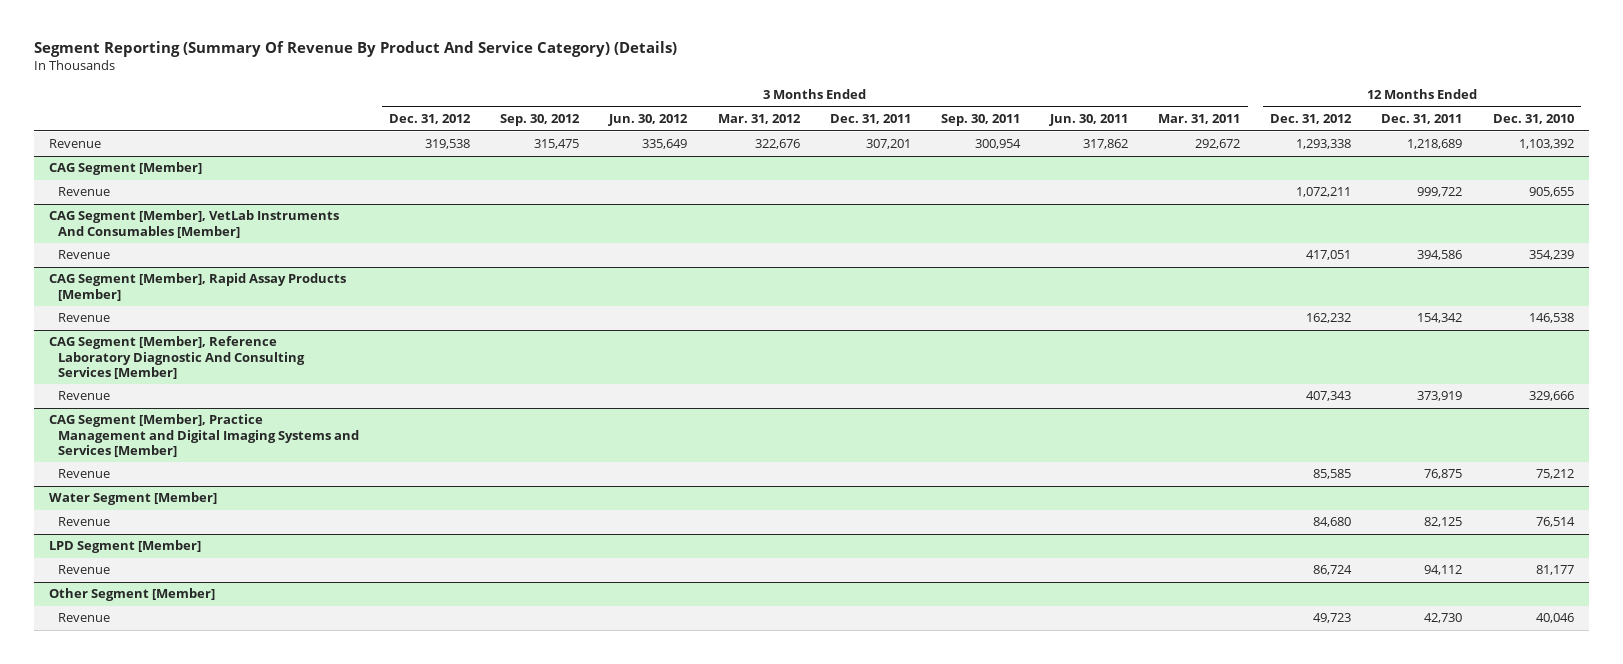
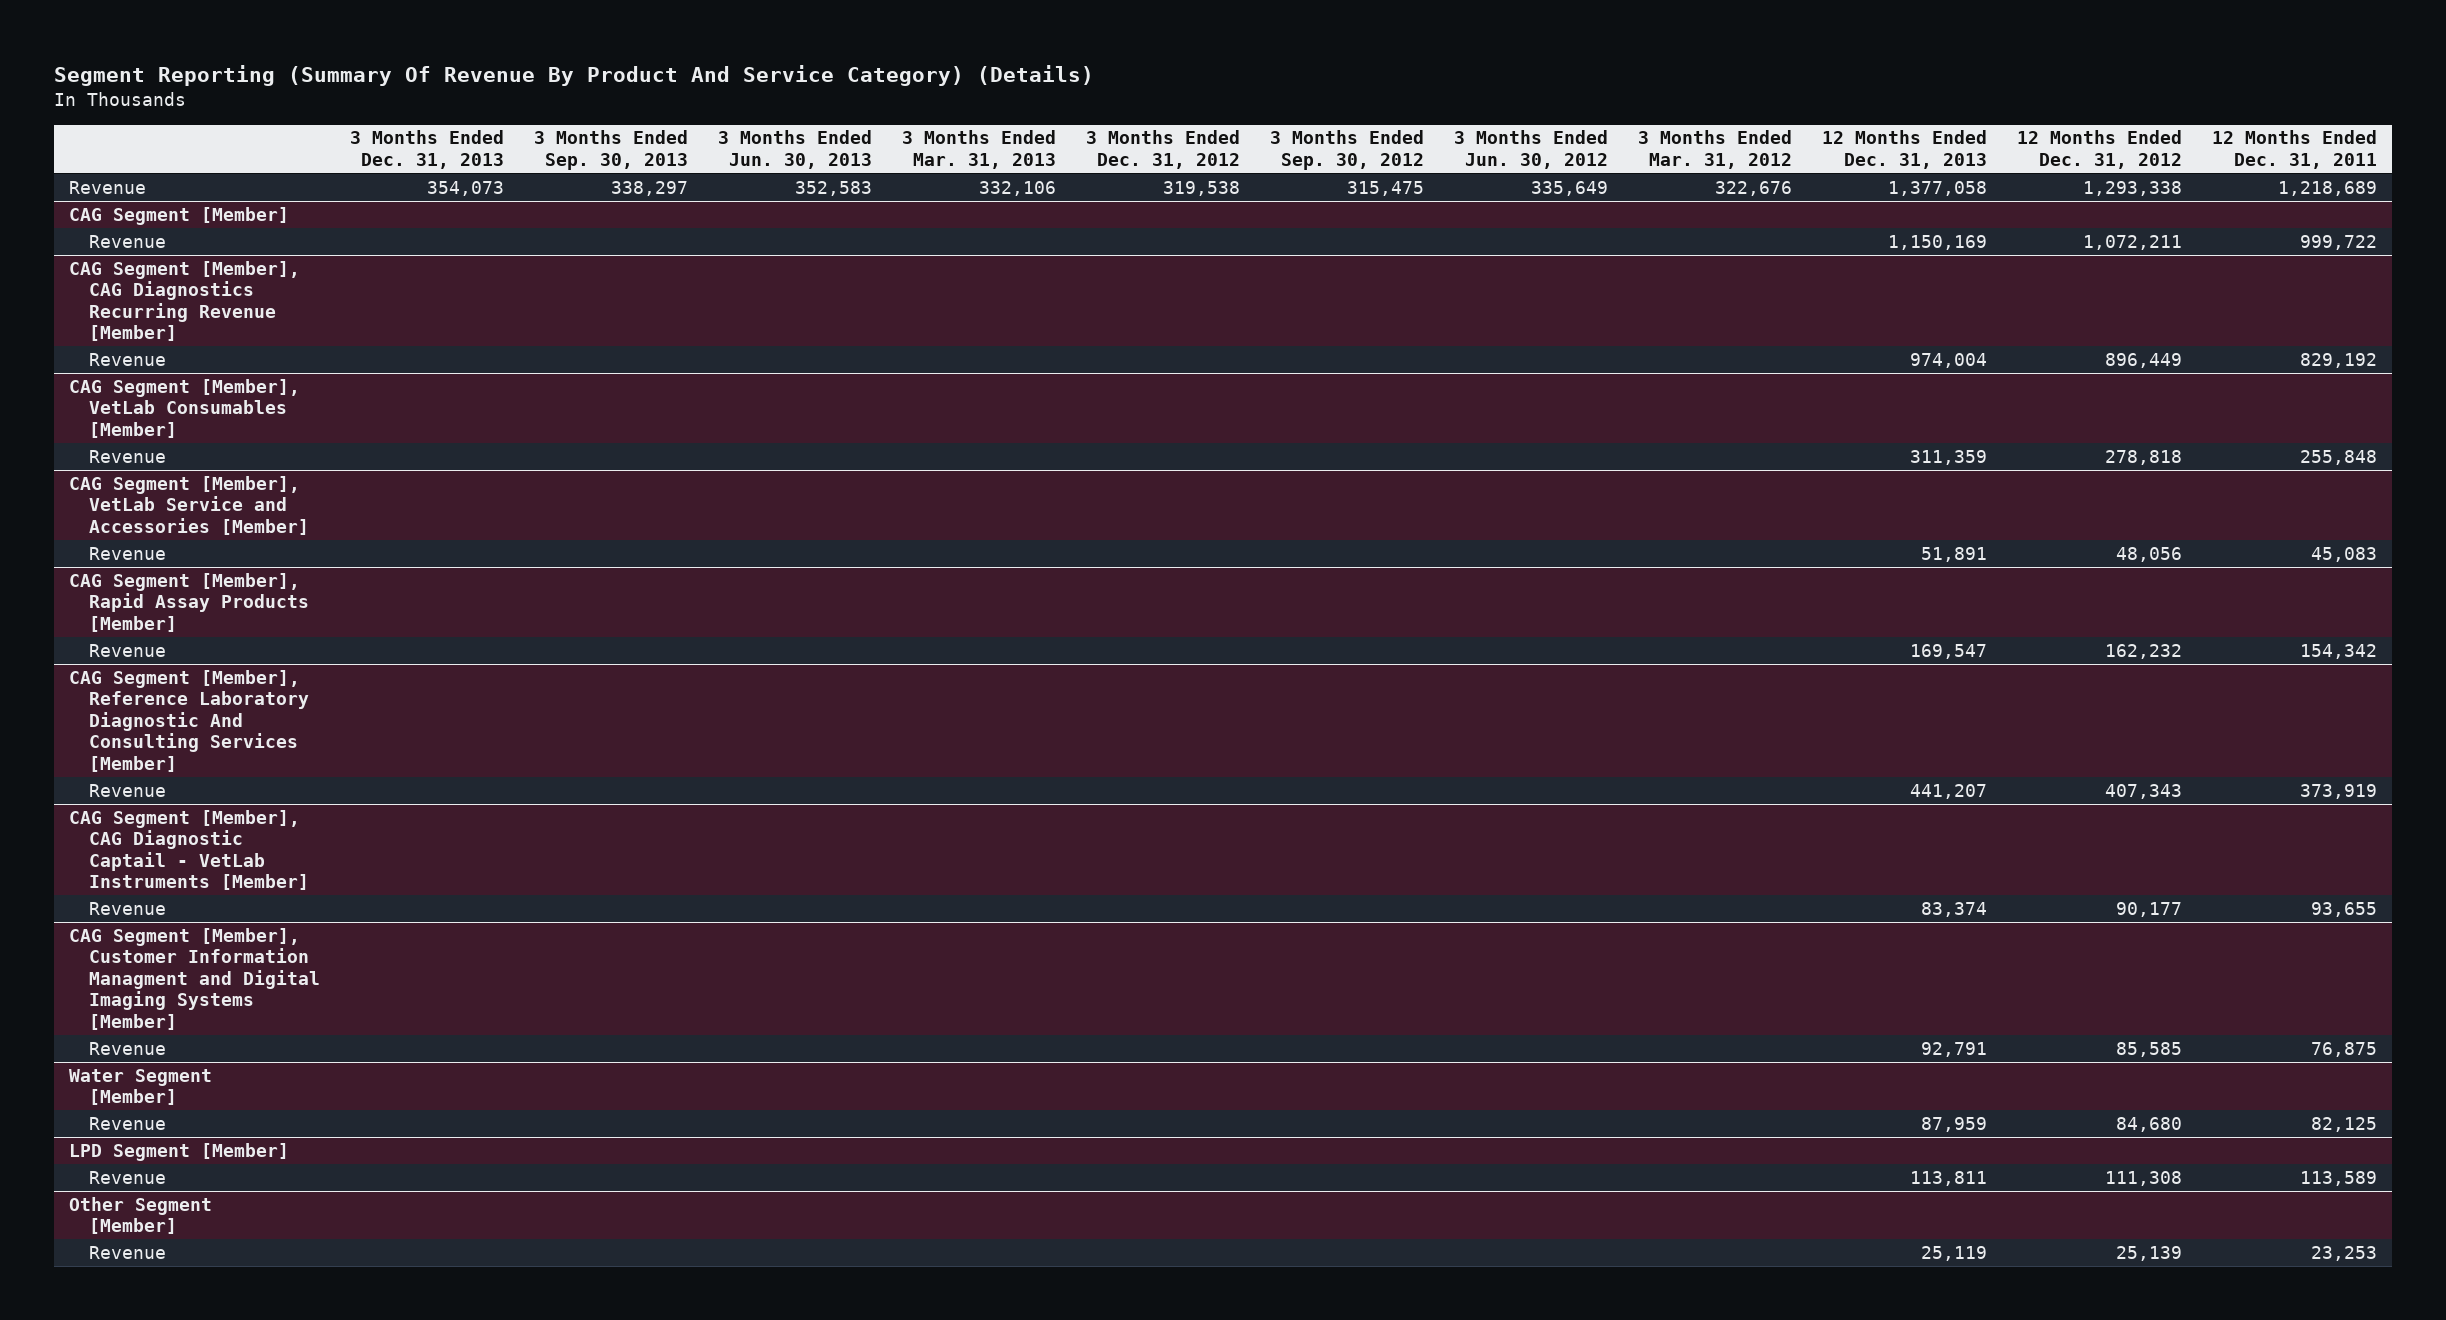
- | 3 Months Ended Dec. 31, 2012 | 3 Months Ended Sep. 30, 2012 | 3 Months Ended Jun. 30, 2012 | 3 Months Ended Mar. 31, 2012 | 3 Months Ended Dec. 31, 2011 | 3 Months Ended Sep. 30, 2011 | 3 Months Ended Jun. 30, 2011 | 3 Months Ended Mar. 31, 2011 | 12 Months Ended Dec. 31, 2012 | 12 Months Ended Dec. 31, 2011 | 12 Months Ended Dec. 31, 2010
+ | 3 Months Ended Dec. 31, 2013 | 3 Months Ended Sep. 30, 2013 | 3 Months Ended Jun. 30, 2013 | 3 Months Ended Mar. 31, 2013 | 3 Months Ended Dec. 31, 2012 | 3 Months Ended Sep. 30, 2012 | 3 Months Ended Jun. 30, 2012 | 3 Months Ended Mar. 31, 2012 | 12 Months Ended Dec. 31, 2013 | 12 Months Ended Dec. 31, 2012 | 12 Months Ended Dec. 31, 2011
- CAG Segment [Member], VetLab Instruments And Consumables [Member]
- Revenue | | | | | | | | | 417,051 | 394,586 | 354,239
+ CAG Segment [Member], CAG Diagnostics Recurring Revenue [Member]
+ Revenue | | | | | | | | | 974,004 | 896,449 | 829,192
+ CAG Segment [Member], VetLab Consumables [Member]
+ Revenue | | | | | | | | | 311,359 | 278,818 | 255,848
+ CAG Segment [Member], VetLab Service and Accessories [Member]
+ Revenue | | | | | | | | | 51,891 | 48,056 | 45,083
- CAG Segment [Member], Practice Management and Digital Imaging Systems and Services [Member]
+ CAG Segment [Member], CAG Diagnostic Captail - VetLab Instruments [Member]
+ Revenue | | | | | | | | | 83,374 | 90,177 | 93,655
+ CAG Segment [Member], Customer Information Managment and Digital Imaging Systems [Member]
@ LPD Segment [Member]
- Revenue | | | | | | | | | 86,724 | 94,112 | 81,177
+ Revenue | | | | | | | | | 113,811 | 111,308 | 113,589
@ Other Segment [Member]
- Revenue | | | | | | | | | 49,723 | 42,730 | 40,046
+ Revenue | | | | | | | | | 25,119 | 25,139 | 23,253

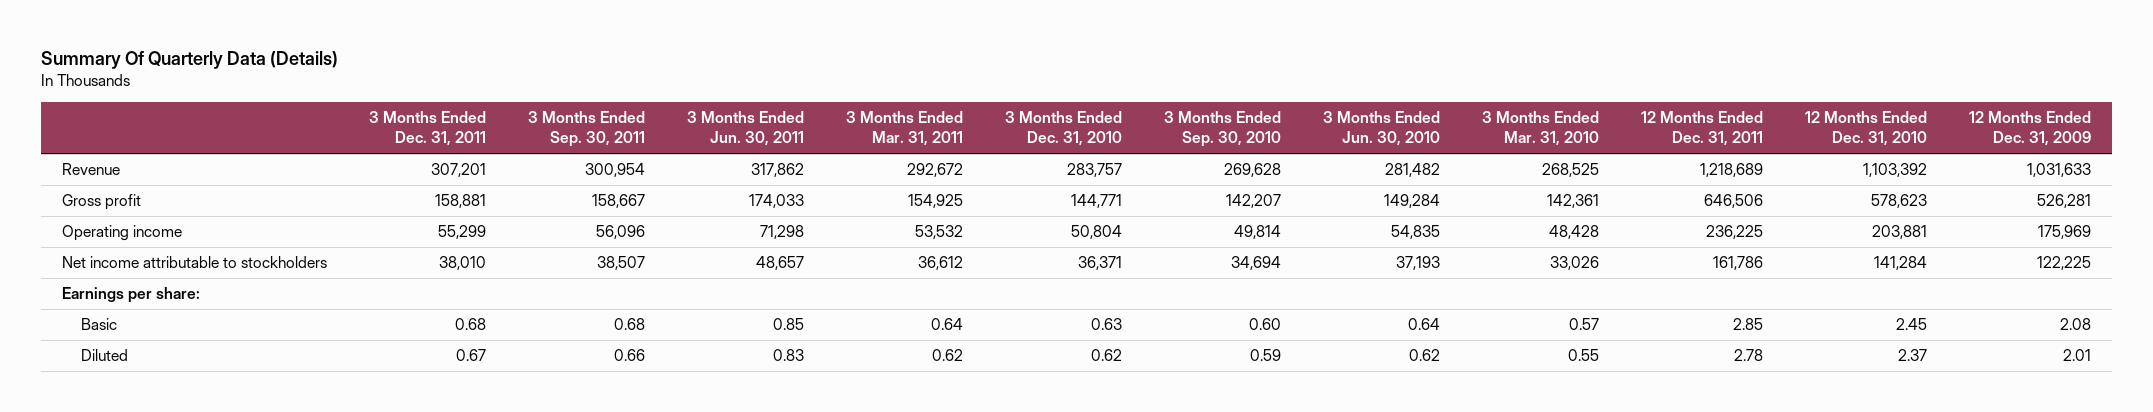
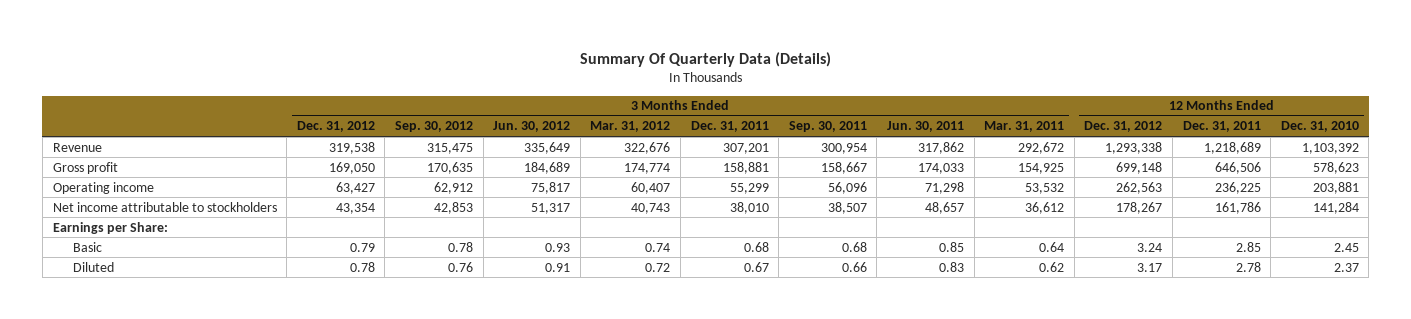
- | 3 Months Ended Dec. 31, 2011 | 3 Months Ended Sep. 30, 2011 | 3 Months Ended Jun. 30, 2011 | 3 Months Ended Mar. 31, 2011 | 3 Months Ended Dec. 31, 2010 | 3 Months Ended Sep. 30, 2010 | 3 Months Ended Jun. 30, 2010 | 3 Months Ended Mar. 31, 2010 | 12 Months Ended Dec. 31, 2011 | 12 Months Ended Dec. 31, 2010 | 12 Months Ended Dec. 31, 2009
+ | 3 Months Ended Dec. 31, 2012 | 3 Months Ended Sep. 30, 2012 | 3 Months Ended Jun. 30, 2012 | 3 Months Ended Mar. 31, 2012 | 3 Months Ended Dec. 31, 2011 | 3 Months Ended Sep. 30, 2011 | 3 Months Ended Jun. 30, 2011 | 3 Months Ended Mar. 31, 2011 | 12 Months Ended Dec. 31, 2012 | 12 Months Ended Dec. 31, 2011 | 12 Months Ended Dec. 31, 2010
- Earnings per share:
+ Earnings per Share:

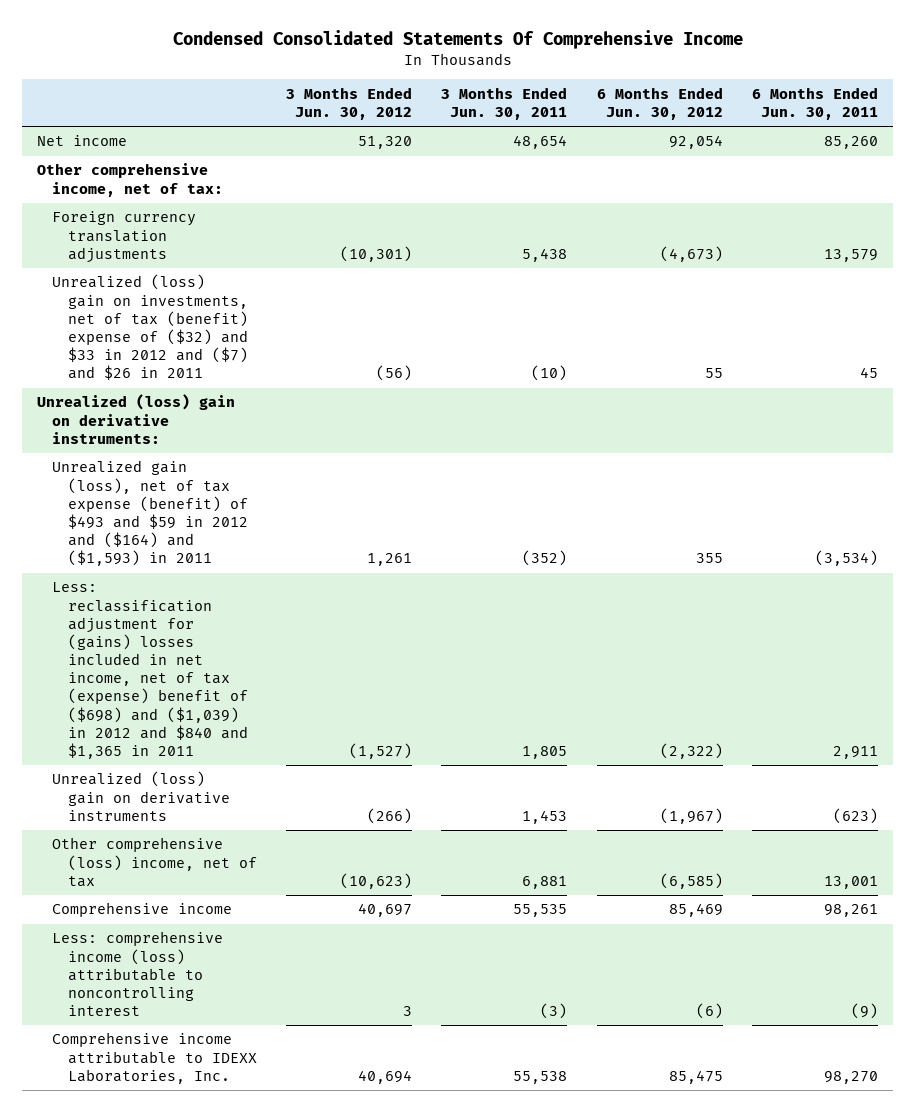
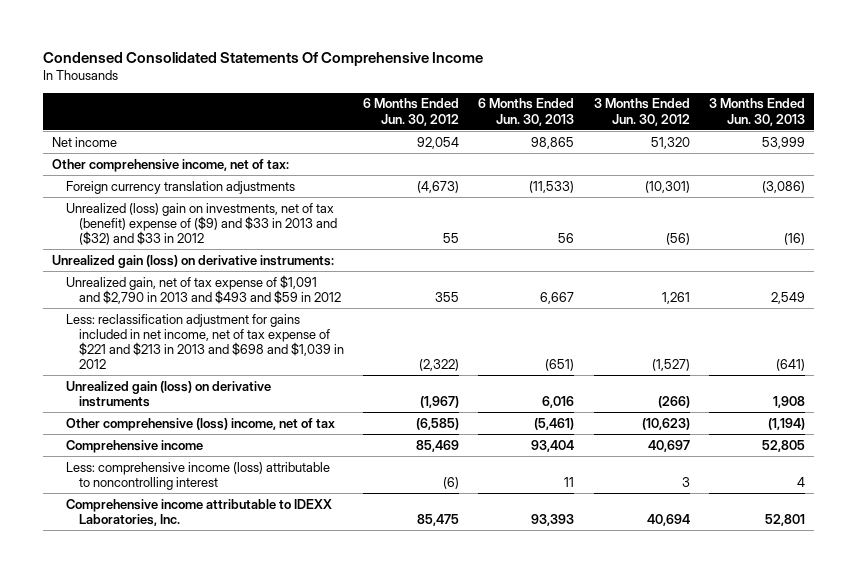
- | 3 Months Ended Jun. 30, 2012 | 3 Months Ended Jun. 30, 2011 | 6 Months Ended Jun. 30, 2012 | 6 Months Ended Jun. 30, 2011
+ | 6 Months Ended Jun. 30, 2012 | 6 Months Ended Jun. 30, 2013 | 3 Months Ended Jun. 30, 2012 | 3 Months Ended Jun. 30, 2013
- Unrealized (loss) gain on investments, net of tax (benefit) expense of ($32) and $33 in 2012 and ($7) and $26 in 2011 | (56) | (10) | 55 | 45
- Unrealized (loss) gain on derivative instruments:
- Unrealized gain (loss), net of tax expense (benefit) of $493 and $59 in 2012 and ($164) and ($1,593) in 2011 | 1,261 | (352) | 355 | (3,534)
- Less: reclassification adjustment for (gains) losses included in net income, net of tax (expense) benefit of ($698) and ($1,039) in 2012 and $840 and $1,365 in 2011 | (1,527) | 1,805 | (2,322) | 2,911
- Unrealized (loss) gain on derivative instruments | (266) | 1,453 | (1,967) | (623)
+ Unrealized (loss) gain on investments, net of tax (benefit) expense of ($9) and $33 in 2013 and ($32) and $33 in 2012 | 55 | 56 | (56) | (16)
+ Unrealized gain (loss) on derivative instruments:
+ Unrealized gain, net of tax expense of $1,091 and $2,790 in 2013 and $493 and $59 in 2012 | 355 | 6,667 | 1,261 | 2,549
+ Less: reclassification adjustment for gains included in net income, net of tax expense of $221 and $213 in 2013 and $698 and $1,039 in 2012 | (2,322) | (651) | (1,527) | (641)
+ Unrealized gain (loss) on derivative instruments | (1,967) | 6,016 | (266) | 1,908

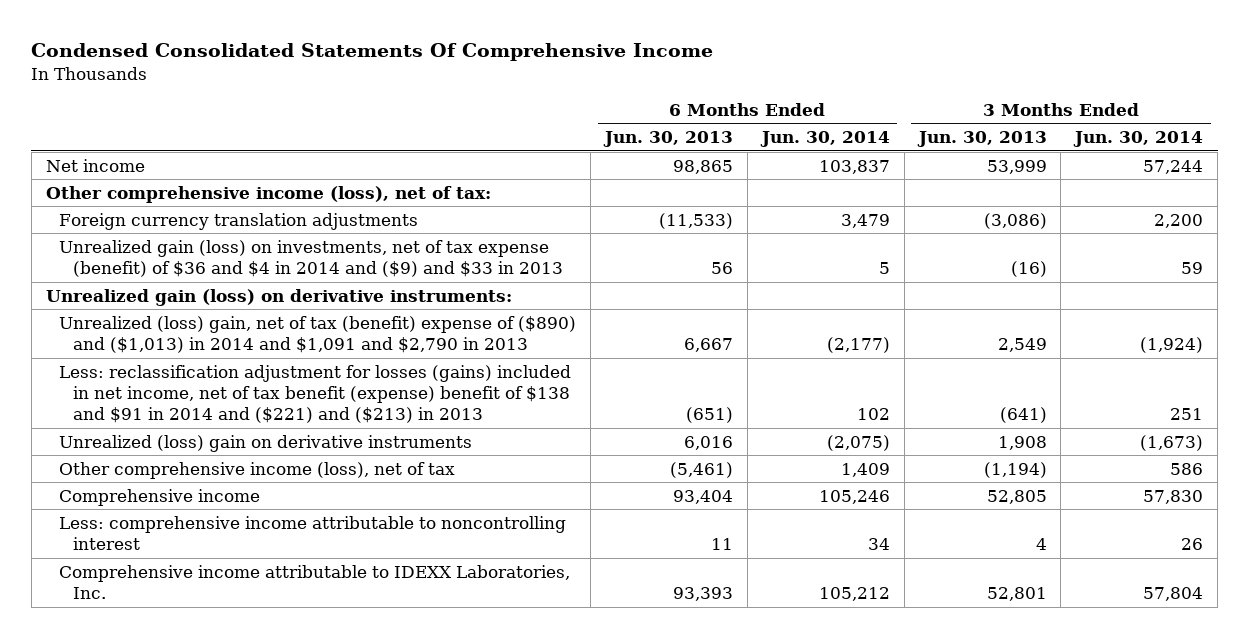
- | 6 Months Ended Jun. 30, 2012 | 6 Months Ended Jun. 30, 2013 | 3 Months Ended Jun. 30, 2012 | 3 Months Ended Jun. 30, 2013
+ | 6 Months Ended Jun. 30, 2013 | 6 Months Ended Jun. 30, 2014 | 3 Months Ended Jun. 30, 2013 | 3 Months Ended Jun. 30, 2014
- Other comprehensive income, net of tax:
+ Other comprehensive income (loss), net of tax:
- Unrealized (loss) gain on investments, net of tax (benefit) expense of ($9) and $33 in 2013 and ($32) and $33 in 2012 | 55 | 56 | (56) | (16)
+ Unrealized gain (loss) on investments, net of tax expense (benefit) of $36 and $4 in 2014 and ($9) and $33 in 2013 | 56 | 5 | (16) | 59
- Unrealized gain, net of tax expense of $1,091 and $2,790 in 2013 and $493 and $59 in 2012 | 355 | 6,667 | 1,261 | 2,549
- Less: reclassification adjustment for gains included in net income, net of tax expense of $221 and $213 in 2013 and $698 and $1,039 in 2012 | (2,322) | (651) | (1,527) | (641)
- Unrealized gain (loss) on derivative instruments | (1,967) | 6,016 | (266) | 1,908
- Other comprehensive (loss) income, net of tax | (6,585) | (5,461) | (10,623) | (1,194)
+ Unrealized (loss) gain, net of tax (benefit) expense of ($890) and ($1,013) in 2014 and $1,091 and $2,790 in 2013 | 6,667 | (2,177) | 2,549 | (1,924)
+ Less: reclassification adjustment for losses (gains) included in net income, net of tax benefit (expense) benefit of $138 and $91 in 2014 and ($221) and ($213) in 2013 | (651) | 102 | (641) | 251
+ Unrealized (loss) gain on derivative instruments | 6,016 | (2,075) | 1,908 | (1,673)
+ Other comprehensive income (loss), net of tax | (5,461) | 1,409 | (1,194) | 586
- Less: comprehensive income (loss) attributable to noncontrolling interest | (6) | 11 | 3 | 4
+ Less: comprehensive income attributable to noncontrolling interest | 11 | 34 | 4 | 26

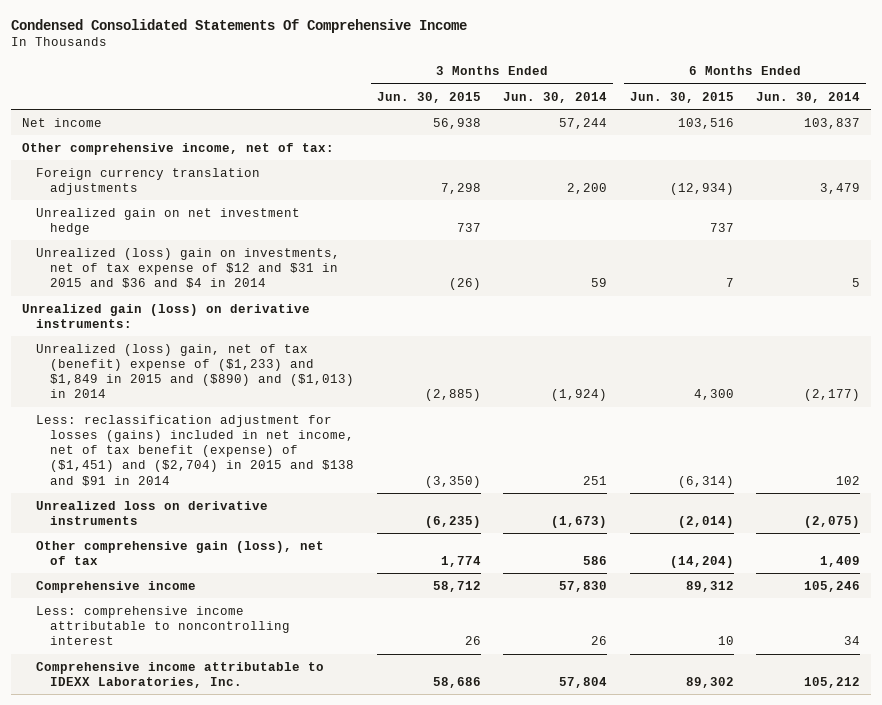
- | 6 Months Ended Jun. 30, 2013 | 6 Months Ended Jun. 30, 2014 | 3 Months Ended Jun. 30, 2013 | 3 Months Ended Jun. 30, 2014
+ | 3 Months Ended Jun. 30, 2015 | 3 Months Ended Jun. 30, 2014 | 6 Months Ended Jun. 30, 2015 | 6 Months Ended Jun. 30, 2014
- Other comprehensive income (loss), net of tax:
+ Other comprehensive income, net of tax:
- Unrealized gain (loss) on investments, net of tax expense (benefit) of $36 and $4 in 2014 and ($9) and $33 in 2013 | 56 | 5 | (16) | 59
+ Unrealized gain on net investment hedge | 737 | | 737 |
+ Unrealized (loss) gain on investments, net of tax expense of $12 and $31 in 2015 and $36 and $4 in 2014 | (26) | 59 | 7 | 5
- Unrealized (loss) gain, net of tax (benefit) expense of ($890) and ($1,013) in 2014 and $1,091 and $2,790 in 2013 | 6,667 | (2,177) | 2,549 | (1,924)
- Less: reclassification adjustment for losses (gains) included in net income, net of tax benefit (expense) benefit of $138 and $91 in 2014 and ($221) and ($213) in 2013 | (651) | 102 | (641) | 251
- Unrealized (loss) gain on derivative instruments | 6,016 | (2,075) | 1,908 | (1,673)
- Other comprehensive income (loss), net of tax | (5,461) | 1,409 | (1,194) | 586
+ Unrealized (loss) gain, net of tax (benefit) expense of ($1,233) and $1,849 in 2015 and ($890) and ($1,013) in 2014 | (2,885) | (1,924) | 4,300 | (2,177)
+ Less: reclassification adjustment for losses (gains) included in net income, net of tax benefit (expense) of ($1,451) and ($2,704) in 2015 and $138 and $91 in 2014 | (3,350) | 251 | (6,314) | 102
+ Unrealized loss on derivative instruments | (6,235) | (1,673) | (2,014) | (2,075)
+ Other comprehensive gain (loss), net of tax | 1,774 | 586 | (14,204) | 1,409

